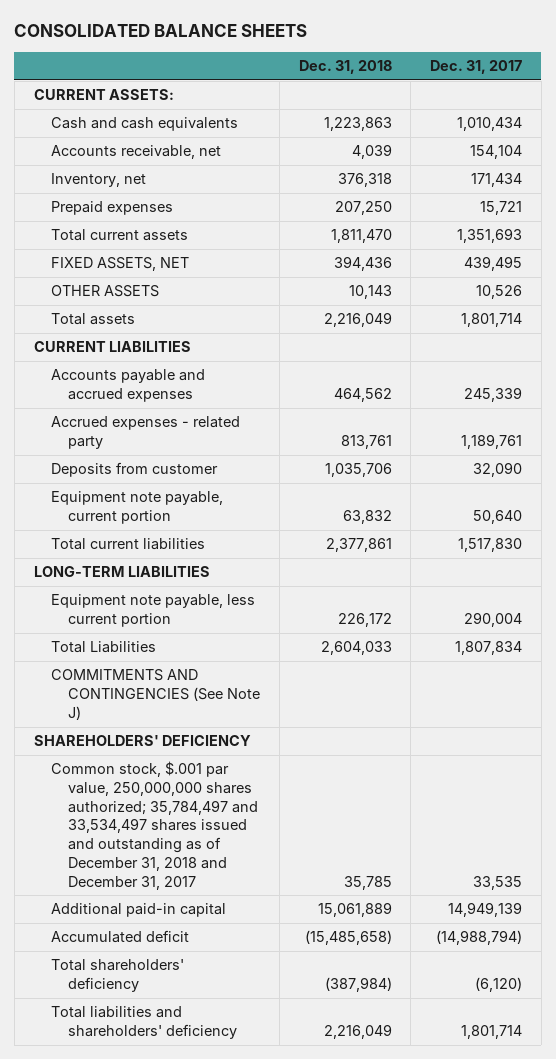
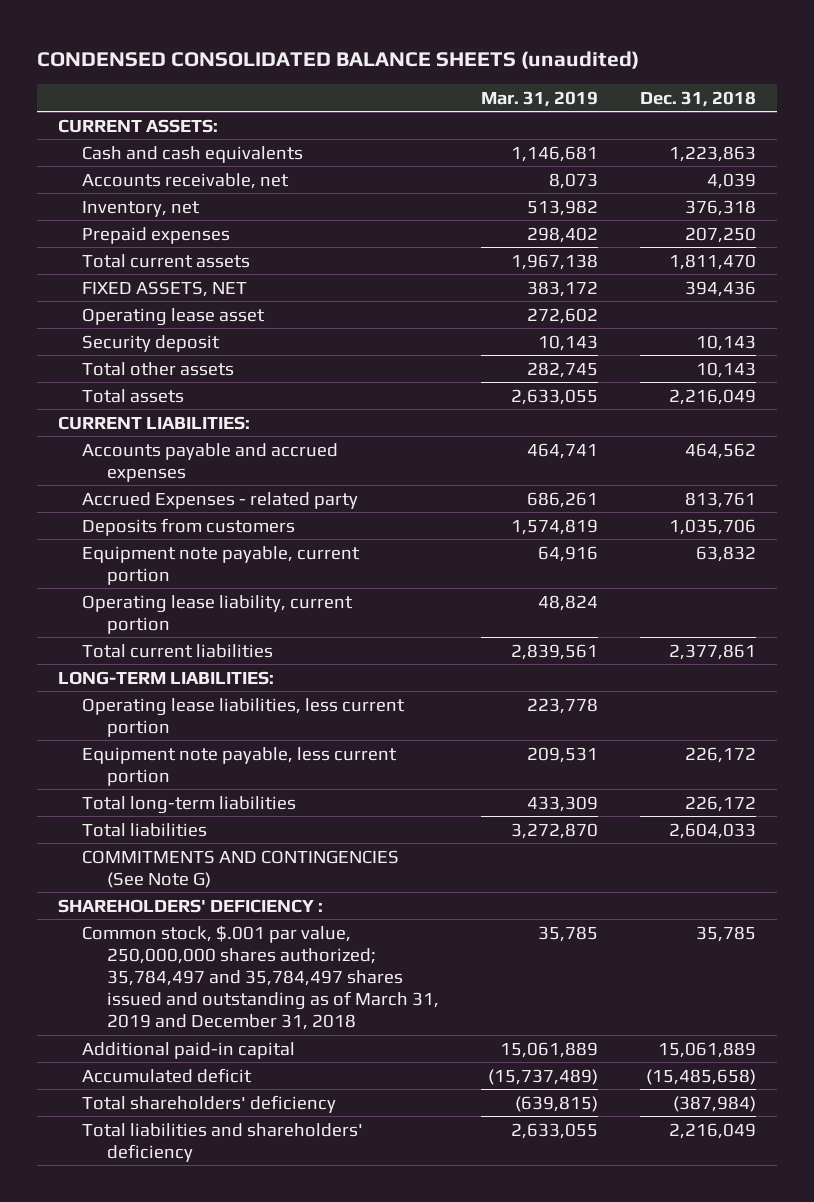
- CONSOLIDATED BALANCE SHEETS
+ CONDENSED CONSOLIDATED BALANCE SHEETS (unaudited)
- | Dec. 31, 2018 | Dec. 31, 2017
+ | Mar. 31, 2019 | Dec. 31, 2018
- OTHER ASSETS | 10,143 | 10,526
+ Operating lease asset | 272,602 |
+ Security deposit | 10,143 | 10,143
+ Total other assets | 282,745 | 10,143
- CURRENT LIABILITIES
+ CURRENT LIABILITIES:
- Accrued expenses - related party | 813,761 | 1,189,761
- Deposits from customer | 1,035,706 | 32,090
+ Accrued Expenses - related party | 686,261 | 813,761
+ Deposits from customers | 1,574,819 | 1,035,706
+ Operating lease liability, current portion | 48,824 |
- LONG-TERM LIABILITIES
+ LONG-TERM LIABILITIES:
+ Operating lease liabilities, less current portion | 223,778 |
- Total Liabilities | 2,604,033 | 1,807,834
- COMMITMENTS AND CONTINGENCIES (See Note J)
- SHAREHOLDERS' DEFICIENCY
- Common stock, $.001 par value, 250,000,000 shares authorized; 35,784,497 and 33,534,497 shares issued and outstanding as of December 31, 2018 and December 31, 2017 | 35,785 | 33,535
+ Total long-term liabilities | 433,309 | 226,172
+ Total liabilities | 3,272,870 | 2,604,033
+ COMMITMENTS AND CONTINGENCIES (See Note G)
+ SHAREHOLDERS' DEFICIENCY :
+ Common stock, $.001 par value, 250,000,000 shares authorized; 35,784,497 and 35,784,497 shares issued and outstanding as of March 31, 2019 and December 31, 2018 | 35,785 | 35,785

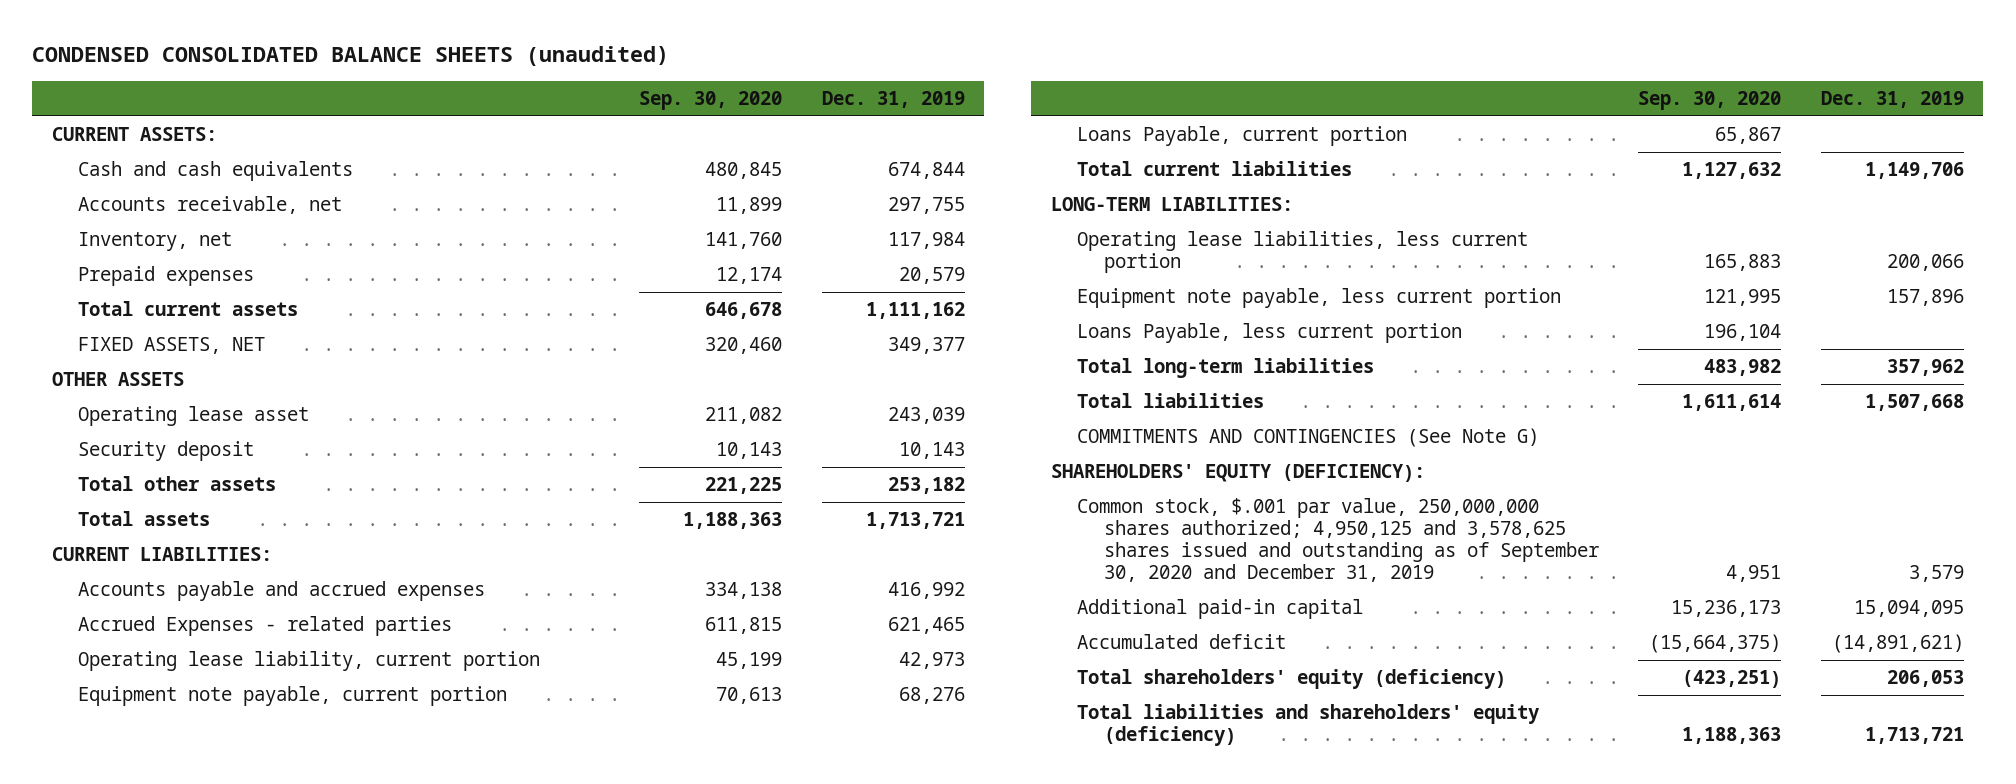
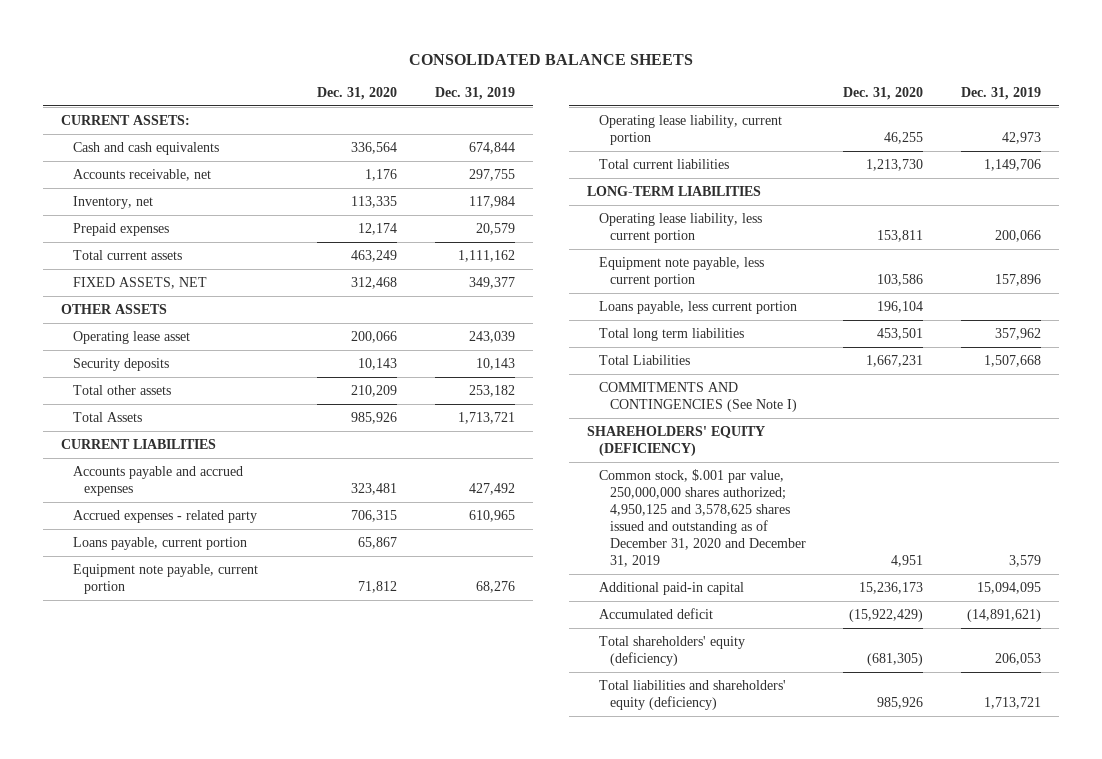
- CONDENSED CONSOLIDATED BALANCE SHEETS (unaudited)
+ CONSOLIDATED BALANCE SHEETS
- | Sep. 30, 2020 | Dec. 31, 2019
+ | Dec. 31, 2020 | Dec. 31, 2019
- Security deposit | 10,143 | 10,143
+ Security deposits | 10,143 | 10,143
- Total assets | 1,188,363 | 1,713,721
- CURRENT LIABILITIES:
- Accounts payable and accrued expenses | 334,138 | 416,992
- Accrued Expenses - related parties | 611,815 | 621,465
+ Total Assets | 985,926 | 1,713,721
+ CURRENT LIABILITIES
+ Accounts payable and accrued expenses | 323,481 | 427,492
+ Accrued expenses - related party | 706,315 | 610,965
+ Loans payable, current portion | 65,867 |
- Loans Payable, current portion | 65,867 |
moved down: Operating lease liability, current portion | 46,255 | 42,973
- LONG-TERM LIABILITIES:
- Operating lease liabilities, less current portion | 165,883 | 200,066
+ LONG-TERM LIABILITIES
+ Operating lease liability, less current portion | 153,811 | 200,066
- Loans Payable, less current portion | 196,104 |
- Total long-term liabilities | 483,982 | 357,962
- Total liabilities | 1,611,614 | 1,507,668
- COMMITMENTS AND CONTINGENCIES (See Note G)
- SHAREHOLDERS' EQUITY (DEFICIENCY):
- Common stock, $.001 par value, 250,000,000 shares authorized; 4,950,125 and 3,578,625 shares issued and outstanding as of September 30, 2020 and December 31, 2019 | 4,951 | 3,579
+ Loans payable, less current portion | 196,104 |
+ Total long term liabilities | 453,501 | 357,962
+ Total Liabilities | 1,667,231 | 1,507,668
+ COMMITMENTS AND CONTINGENCIES (See Note I)
+ SHAREHOLDERS' EQUITY (DEFICIENCY)
+ Common stock, $.001 par value, 250,000,000 shares authorized; 4,950,125 and 3,578,625 shares issued and outstanding as of December 31, 2020 and December 31, 2019 | 4,951 | 3,579

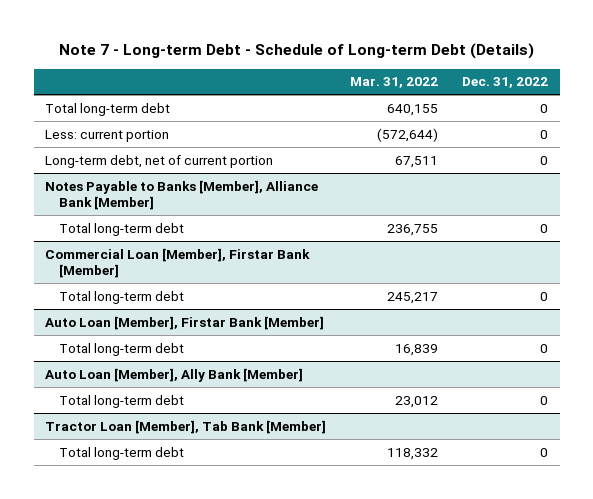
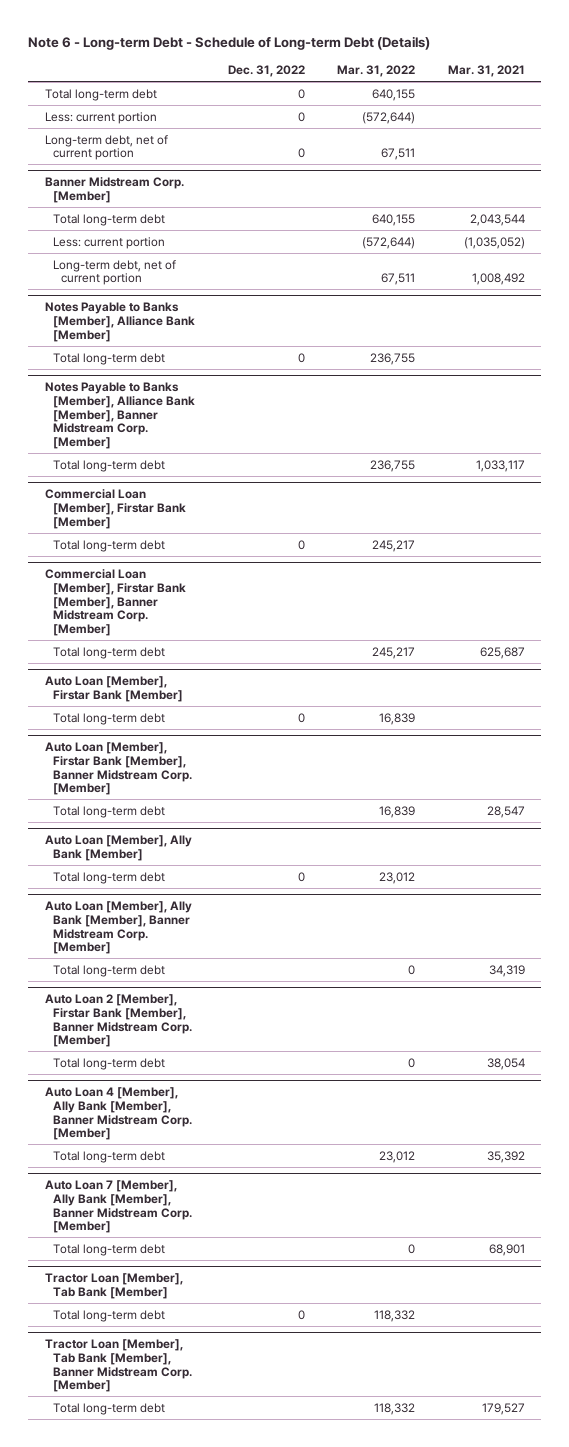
- Note 7 - Long-term Debt - Schedule of Long-term Debt (Details)
+ Note 6 - Long-term Debt - Schedule of Long-term Debt (Details)
- | Mar. 31, 2022 | Dec. 31, 2022
+ | Dec. 31, 2022 | Mar. 31, 2022 | Mar. 31, 2021
+ Banner Midstream Corp. [Member]
+ Total long-term debt | | 640,155 | 2,043,544
+ Less: current portion | | (572,644) | (1,035,052)
+ Long-term debt, net of current portion | | 67,511 | 1,008,492
+ Notes Payable to Banks [Member], Alliance Bank [Member], Banner Midstream Corp. [Member]
+ Total long-term debt | | 236,755 | 1,033,117
+ Commercial Loan [Member], Firstar Bank [Member], Banner Midstream Corp. [Member]
+ Total long-term debt | | 245,217 | 625,687
+ Auto Loan [Member], Firstar Bank [Member], Banner Midstream Corp. [Member]
+ Total long-term debt | | 16,839 | 28,547
+ Auto Loan [Member], Ally Bank [Member], Banner Midstream Corp. [Member]
+ Total long-term debt | | 0 | 34,319
+ Auto Loan 2 [Member], Firstar Bank [Member], Banner Midstream Corp. [Member]
+ Total long-term debt | | 0 | 38,054
+ Auto Loan 4 [Member], Ally Bank [Member], Banner Midstream Corp. [Member]
+ Total long-term debt | | 23,012 | 35,392
+ Auto Loan 7 [Member], Ally Bank [Member], Banner Midstream Corp. [Member]
+ Total long-term debt | | 0 | 68,901
+ Tractor Loan [Member], Tab Bank [Member], Banner Midstream Corp. [Member]
+ Total long-term debt | | 118,332 | 179,527

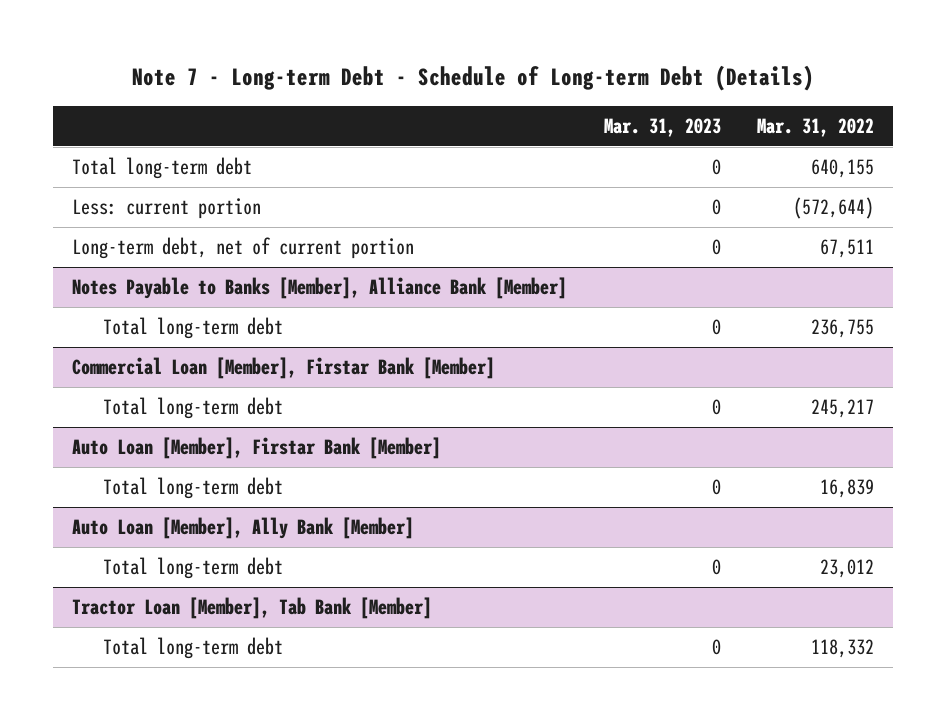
- Note 6 - Long-term Debt - Schedule of Long-term Debt (Details)
+ Note 7 - Long-term Debt - Schedule of Long-term Debt (Details)
- | Dec. 31, 2022 | Mar. 31, 2022 | Mar. 31, 2021
+ | Mar. 31, 2023 | Mar. 31, 2022
- Banner Midstream Corp. [Member]
- Total long-term debt | | 640,155 | 2,043,544
- Less: current portion | | (572,644) | (1,035,052)
- Long-term debt, net of current portion | | 67,511 | 1,008,492
- Notes Payable to Banks [Member], Alliance Bank [Member], Banner Midstream Corp. [Member]
- Total long-term debt | | 236,755 | 1,033,117
- Commercial Loan [Member], Firstar Bank [Member], Banner Midstream Corp. [Member]
- Total long-term debt | | 245,217 | 625,687
- Auto Loan [Member], Firstar Bank [Member], Banner Midstream Corp. [Member]
- Total long-term debt | | 16,839 | 28,547
- Auto Loan [Member], Ally Bank [Member], Banner Midstream Corp. [Member]
- Total long-term debt | | 0 | 34,319
- Auto Loan 2 [Member], Firstar Bank [Member], Banner Midstream Corp. [Member]
- Total long-term debt | | 0 | 38,054
- Auto Loan 4 [Member], Ally Bank [Member], Banner Midstream Corp. [Member]
- Total long-term debt | | 23,012 | 35,392
- Auto Loan 7 [Member], Ally Bank [Member], Banner Midstream Corp. [Member]
- Total long-term debt | | 0 | 68,901
- Tractor Loan [Member], Tab Bank [Member], Banner Midstream Corp. [Member]
- Total long-term debt | | 118,332 | 179,527

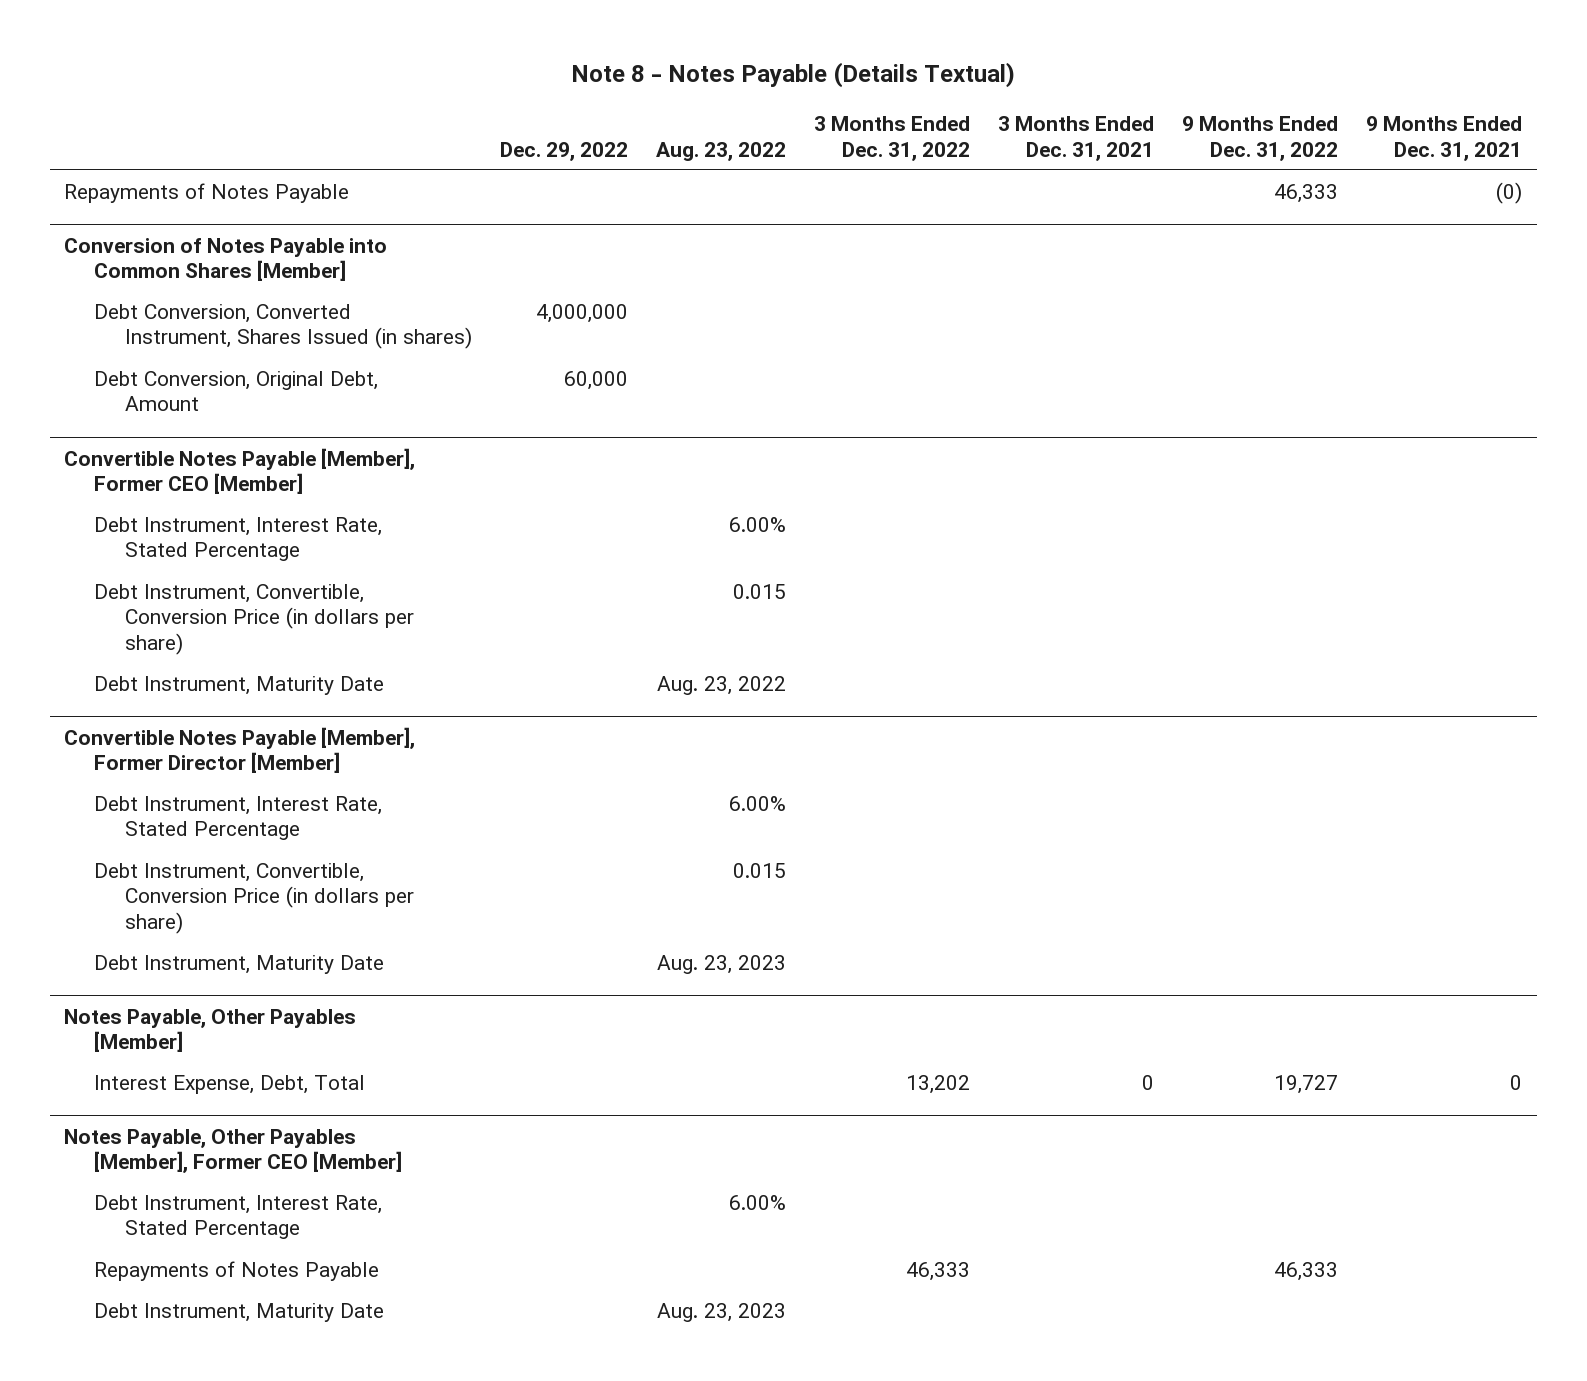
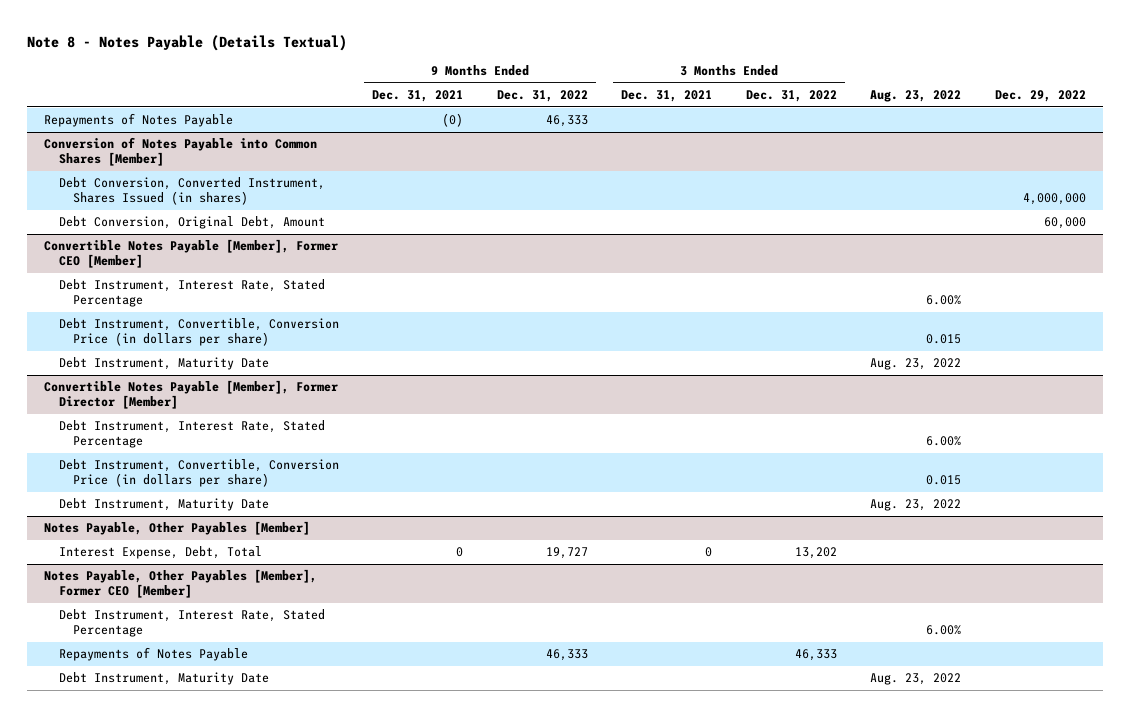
- | Dec. 29, 2022 | Aug. 23, 2022 | 3 Months Ended Dec. 31, 2022 | 3 Months Ended Dec. 31, 2021 | 9 Months Ended Dec. 31, 2022 | 9 Months Ended Dec. 31, 2021
+ | 9 Months Ended Dec. 31, 2021 | 9 Months Ended Dec. 31, 2022 | 3 Months Ended Dec. 31, 2021 | 3 Months Ended Dec. 31, 2022 | Aug. 23, 2022 | Dec. 29, 2022
@ Convertible Notes Payable [Member], Former Director [Member]
- Debt Instrument, Maturity Date | | Aug. 23, 2023 | | | |
+ Debt Instrument, Maturity Date | | | | | Aug. 23, 2022 |
@ Notes Payable, Other Payables [Member], Former CEO [Member]
- Debt Instrument, Maturity Date | | Aug. 23, 2023 | | | |
+ Debt Instrument, Maturity Date | | | | | Aug. 23, 2022 |

